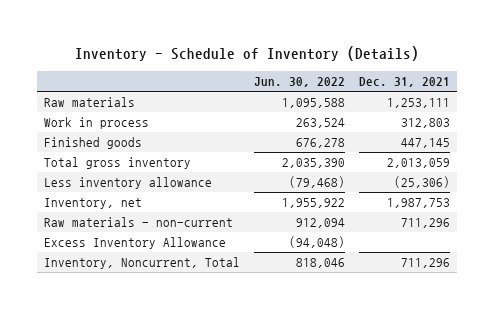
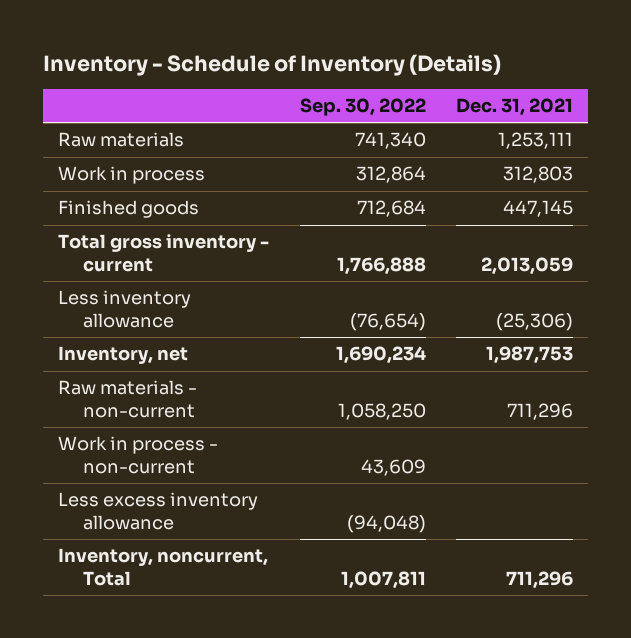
- | Jun. 30, 2022 | Dec. 31, 2021
+ | Sep. 30, 2022 | Dec. 31, 2021
- Total gross inventory | 2,035,390 | 2,013,059
+ Total gross inventory - current | 1,766,888 | 2,013,059
- Excess Inventory Allowance | (94,048) |
- Inventory, Noncurrent, Total | 818,046 | 711,296
+ Work in process - non-current | 43,609 |
+ Less excess inventory allowance | (94,048) |
+ Inventory, noncurrent, Total | 1,007,811 | 711,296

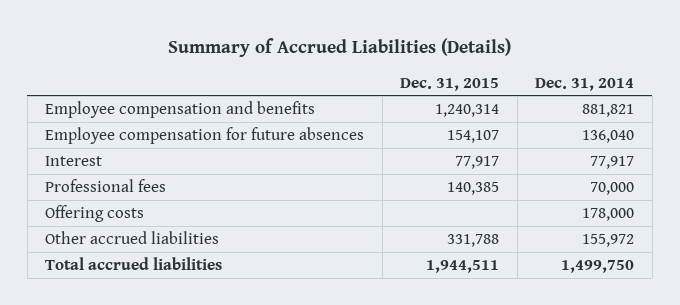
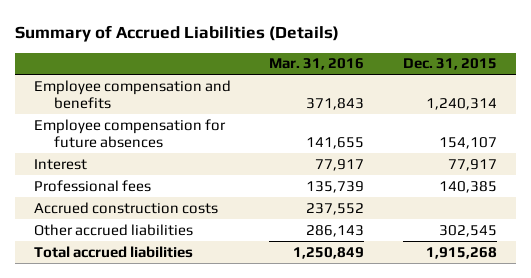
- | Dec. 31, 2015 | Dec. 31, 2014
+ | Mar. 31, 2016 | Dec. 31, 2015
- Offering costs | | 178,000
- Other accrued liabilities | 331,788 | 155,972
- Total accrued liabilities | 1,944,511 | 1,499,750
+ Accrued construction costs | 237,552 |
+ Other accrued liabilities | 286,143 | 302,545
+ Total accrued liabilities | 1,250,849 | 1,915,268

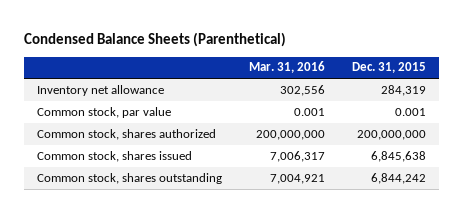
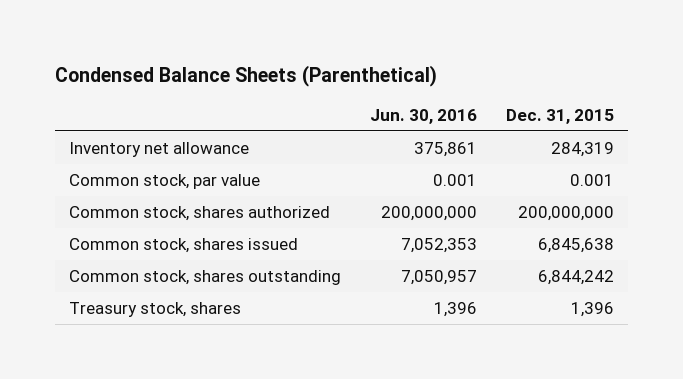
- | Mar. 31, 2016 | Dec. 31, 2015
+ | Jun. 30, 2016 | Dec. 31, 2015
+ Treasury stock, shares | 1,396 | 1,396

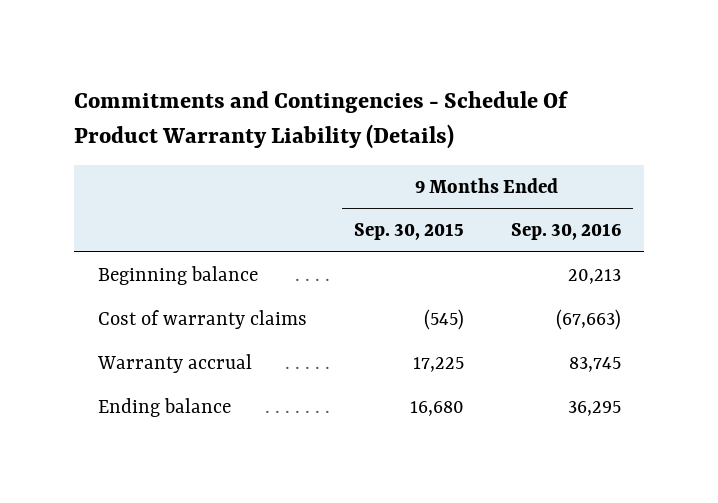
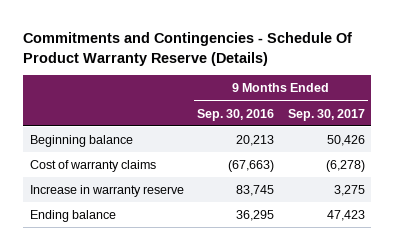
- Commitments and Contingencies - Schedule Of Product Warranty Liability (Details)
+ Commitments and Contingencies - Schedule Of Product Warranty Reserve (Details)
- | 9 Months Ended Sep. 30, 2015 | 9 Months Ended Sep. 30, 2016
+ | 9 Months Ended Sep. 30, 2016 | 9 Months Ended Sep. 30, 2017
- Warranty accrual | 17,225 | 83,745
+ Increase in warranty reserve | 83,745 | 3,275

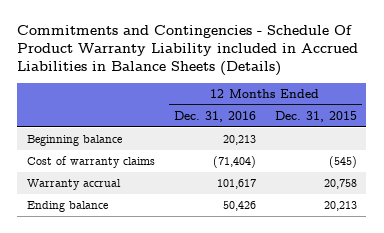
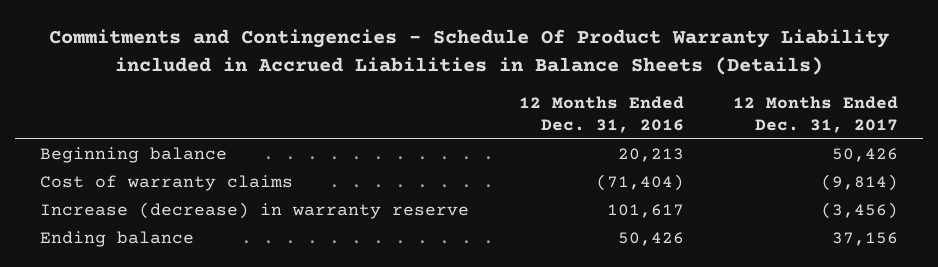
- | 12 Months Ended Dec. 31, 2016 | 12 Months Ended Dec. 31, 2015
+ | 12 Months Ended Dec. 31, 2016 | 12 Months Ended Dec. 31, 2017
- Warranty accrual | 101,617 | 20,758
+ Increase (decrease) in warranty reserve | 101,617 | (3,456)

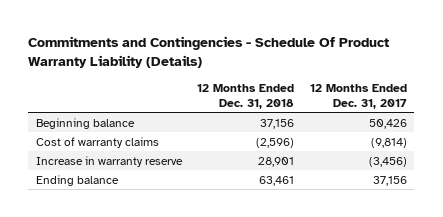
- Commitments and Contingencies - Schedule Of Product Warranty Liability included in Accrued Liabilities in Balance Sheets (Details)
+ Commitments and Contingencies - Schedule Of Product Warranty Liability (Details)
- | 12 Months Ended Dec. 31, 2016 | 12 Months Ended Dec. 31, 2017
+ | 12 Months Ended Dec. 31, 2018 | 12 Months Ended Dec. 31, 2017
- Increase (decrease) in warranty reserve | 101,617 | (3,456)
+ Increase in warranty reserve | 28,901 | (3,456)

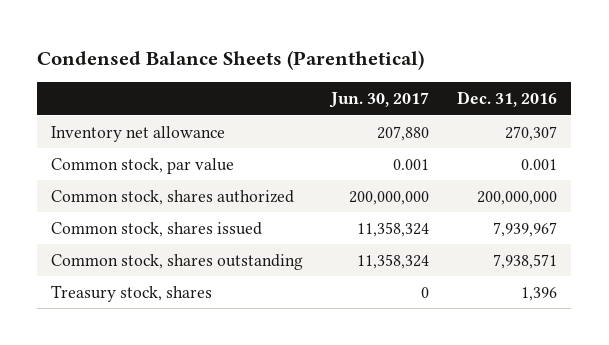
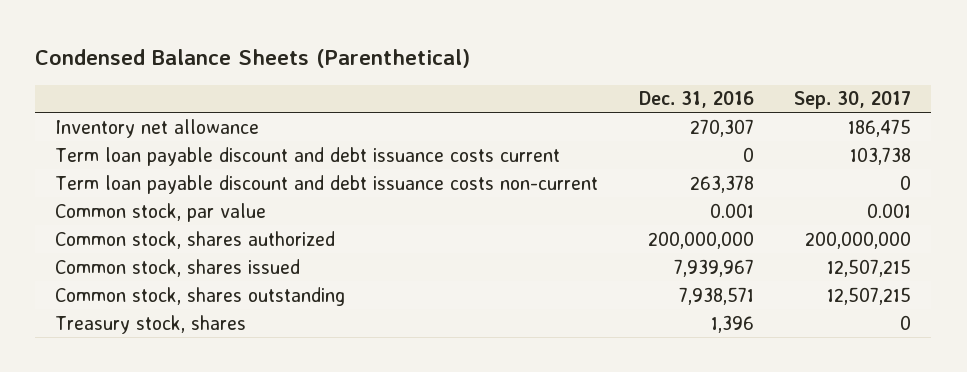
- | Jun. 30, 2017 | Dec. 31, 2016
+ | Dec. 31, 2016 | Sep. 30, 2017
+ Term loan payable discount and debt issuance costs current | 0 | 103,738
+ Term loan payable discount and debt issuance costs non-current | 263,378 | 0

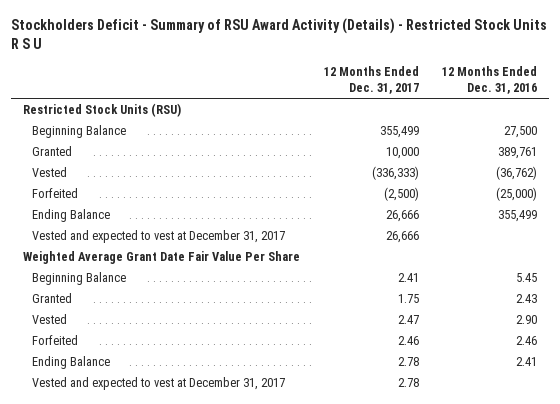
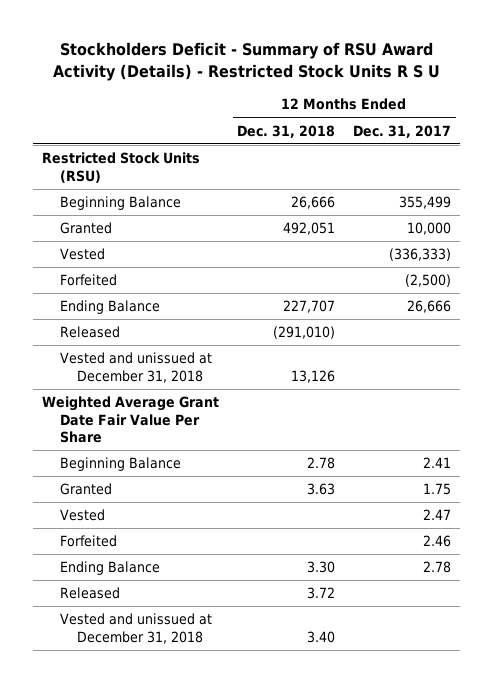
- | 12 Months Ended Dec. 31, 2017 | 12 Months Ended Dec. 31, 2016
+ | 12 Months Ended Dec. 31, 2018 | 12 Months Ended Dec. 31, 2017
- Vested and expected to vest at December 31, 2017 | 26,666 |
+ Released | (291,010) |
+ Vested and unissued at December 31, 2018 | 13,126 |
- Vested and expected to vest at December 31, 2017 | 2.78 |
+ Released | 3.72 |
+ Vested and unissued at December 31, 2018 | 3.40 |

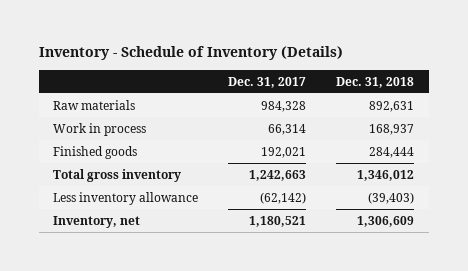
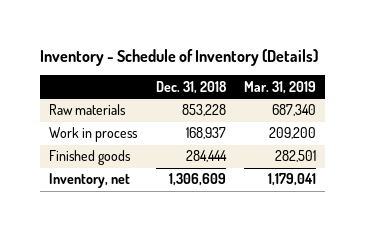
- | Dec. 31, 2017 | Dec. 31, 2018
+ | Dec. 31, 2018 | Mar. 31, 2019
- Raw materials | 984,328 | 892,631
+ Raw materials | 853,228 | 687,340
- Total gross inventory | 1,242,663 | 1,346,012
- Less inventory allowance | (62,142) | (39,403)

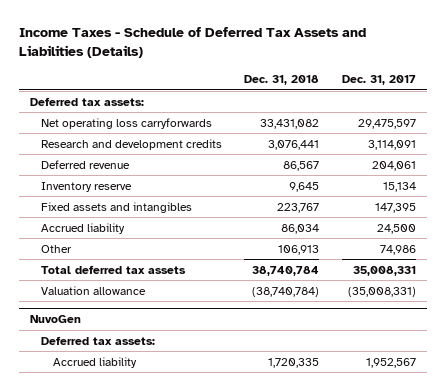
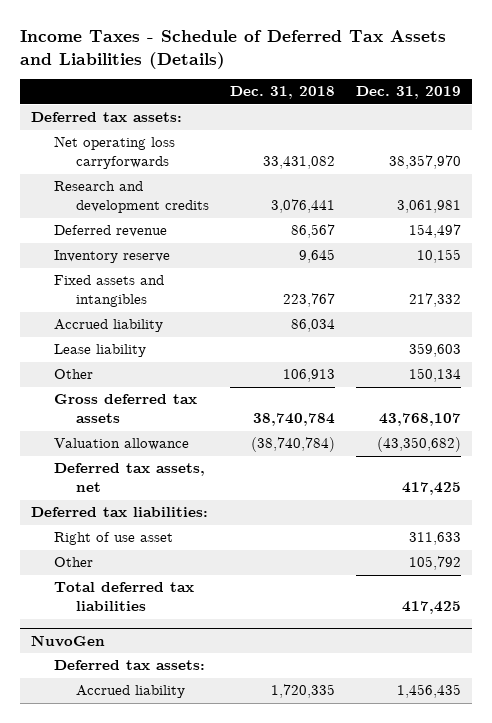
- | Dec. 31, 2018 | Dec. 31, 2017
+ | Dec. 31, 2018 | Dec. 31, 2019
+ Lease liability | | 359,603
- Total deferred tax assets | 38,740,784 | 35,008,331
+ Gross deferred tax assets | 38,740,784 | 43,768,107
+ Deferred tax assets, net | | 417,425
+ Deferred tax liabilities:
+ Right of use asset | | 311,633
+ Other | | 105,792
+ Total deferred tax liabilities | | 417,425

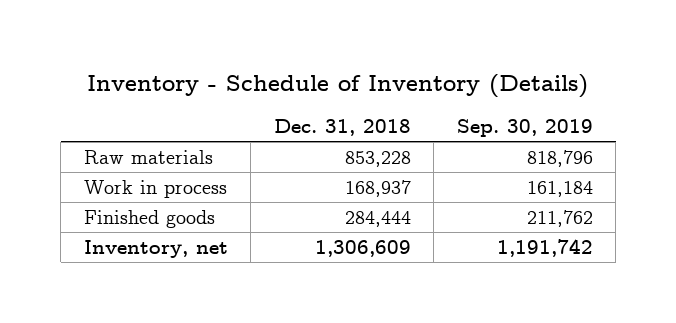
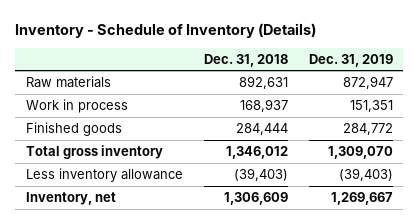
- | Dec. 31, 2018 | Sep. 30, 2019
+ | Dec. 31, 2018 | Dec. 31, 2019
- Raw materials | 853,228 | 818,796
+ Raw materials | 892,631 | 872,947
+ Total gross inventory | 1,346,012 | 1,309,070
+ Less inventory allowance | (39,403) | (39,403)

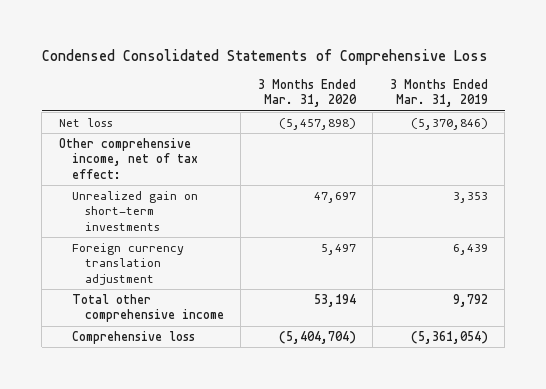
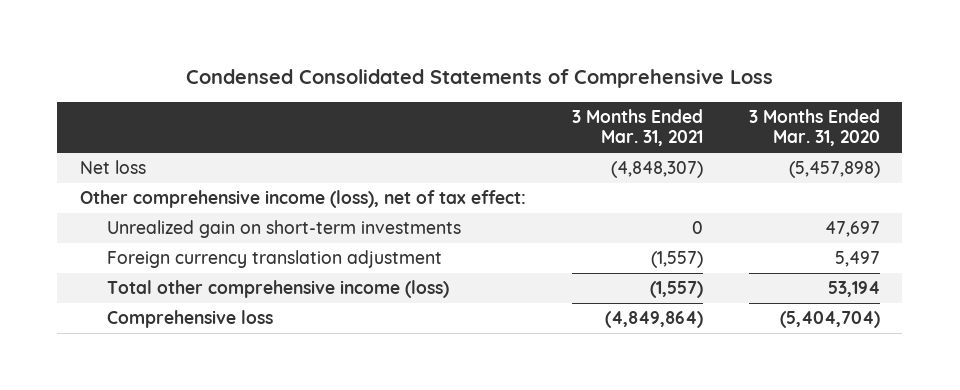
- | 3 Months Ended Mar. 31, 2020 | 3 Months Ended Mar. 31, 2019
+ | 3 Months Ended Mar. 31, 2021 | 3 Months Ended Mar. 31, 2020
- Other comprehensive income, net of tax effect:
+ Other comprehensive income (loss), net of tax effect:
- Total other comprehensive income | 53,194 | 9,792
+ Total other comprehensive income (loss) | (1,557) | 53,194

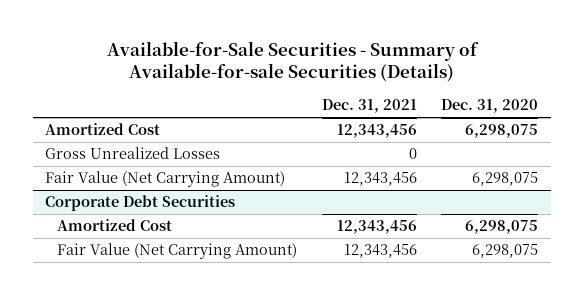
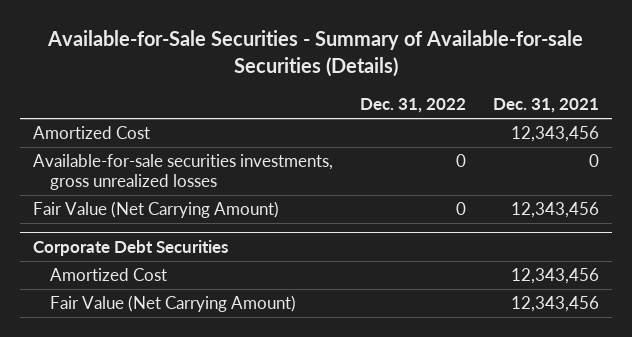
- | Dec. 31, 2021 | Dec. 31, 2020
+ | Dec. 31, 2022 | Dec. 31, 2021
- Gross Unrealized Losses | 0 |
+ Available-for-sale securities investments, gross unrealized losses | 0 | 0

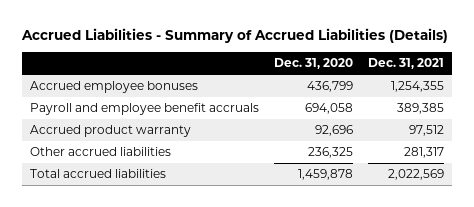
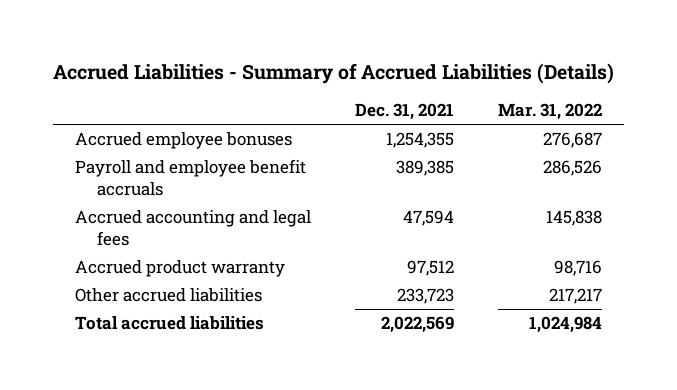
- | Dec. 31, 2020 | Dec. 31, 2021
+ | Dec. 31, 2021 | Mar. 31, 2022
+ Accrued accounting and legal fees | 47,594 | 145,838
- Other accrued liabilities | 236,325 | 281,317
+ Other accrued liabilities | 233,723 | 217,217

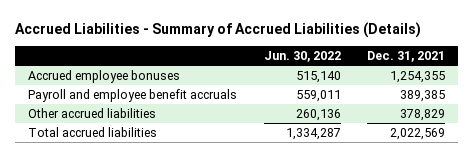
- | Dec. 31, 2021 | Mar. 31, 2022
+ | Jun. 30, 2022 | Dec. 31, 2021
- Accrued accounting and legal fees | 47,594 | 145,838
- Accrued product warranty | 97,512 | 98,716
- Other accrued liabilities | 233,723 | 217,217
+ Other accrued liabilities | 260,136 | 378,829

